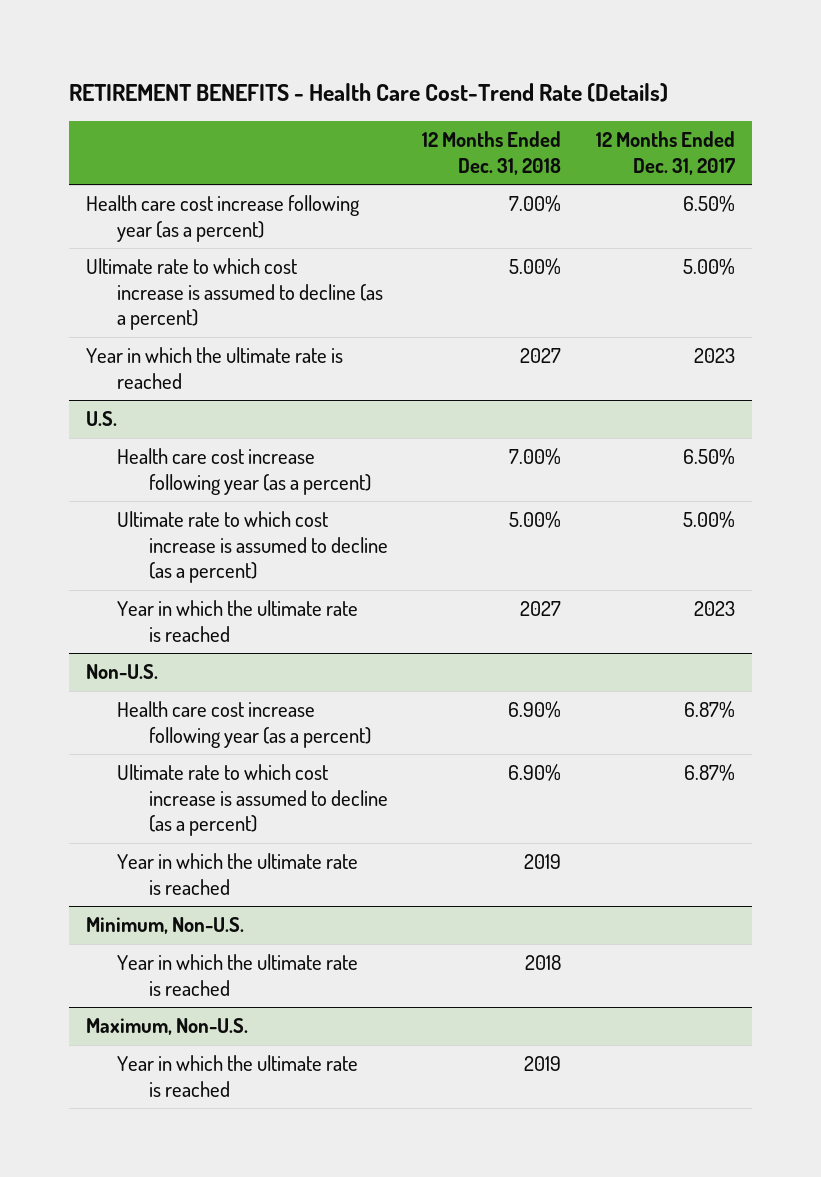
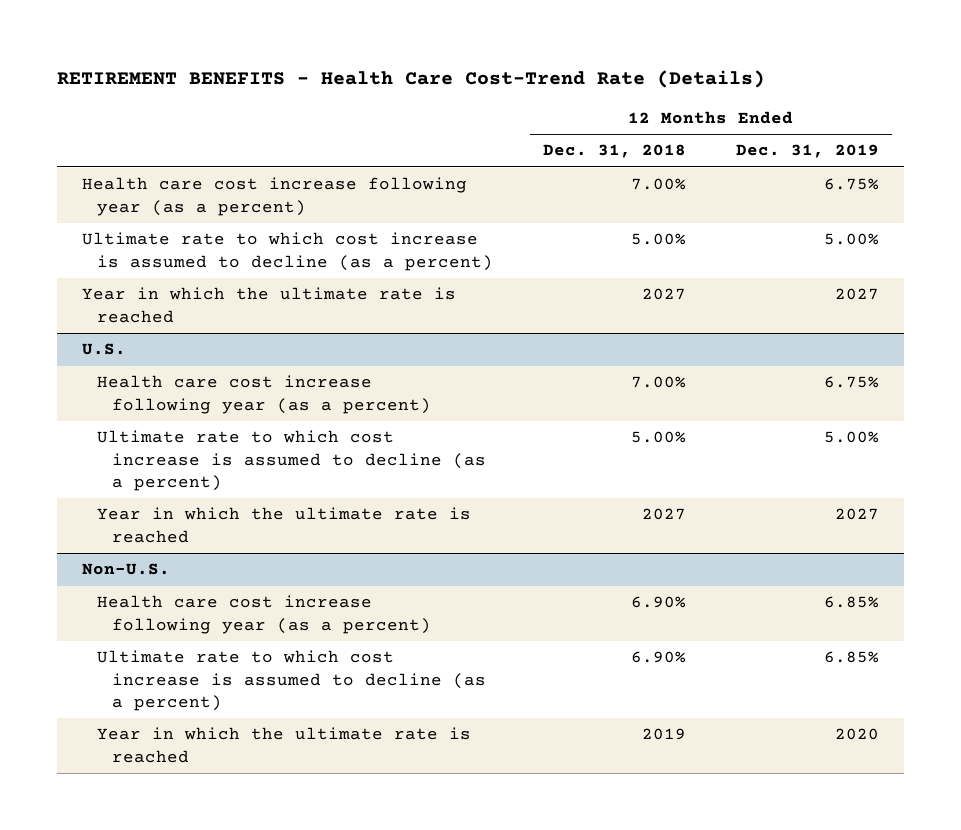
- | 12 Months Ended Dec. 31, 2018 | 12 Months Ended Dec. 31, 2017
+ | 12 Months Ended Dec. 31, 2018 | 12 Months Ended Dec. 31, 2019
- Minimum, Non-U.S.
- Year in which the ultimate rate is reached | 2018 |
- Maximum, Non-U.S.
- Year in which the ultimate rate is reached | 2019 |

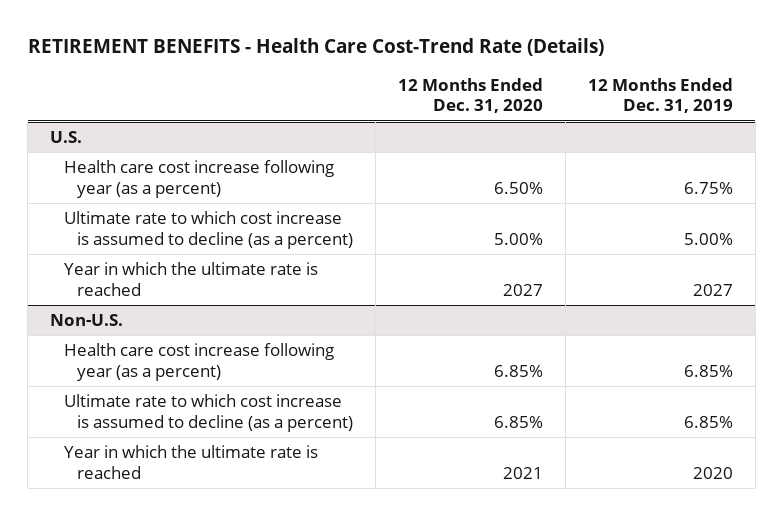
- | 12 Months Ended Dec. 31, 2018 | 12 Months Ended Dec. 31, 2019
+ | 12 Months Ended Dec. 31, 2020 | 12 Months Ended Dec. 31, 2019
- Health care cost increase following year (as a percent) | 7.00% | 6.75%
- Ultimate rate to which cost increase is assumed to decline (as a percent) | 5.00% | 5.00%
- Year in which the ultimate rate is reached | 2027 | 2027

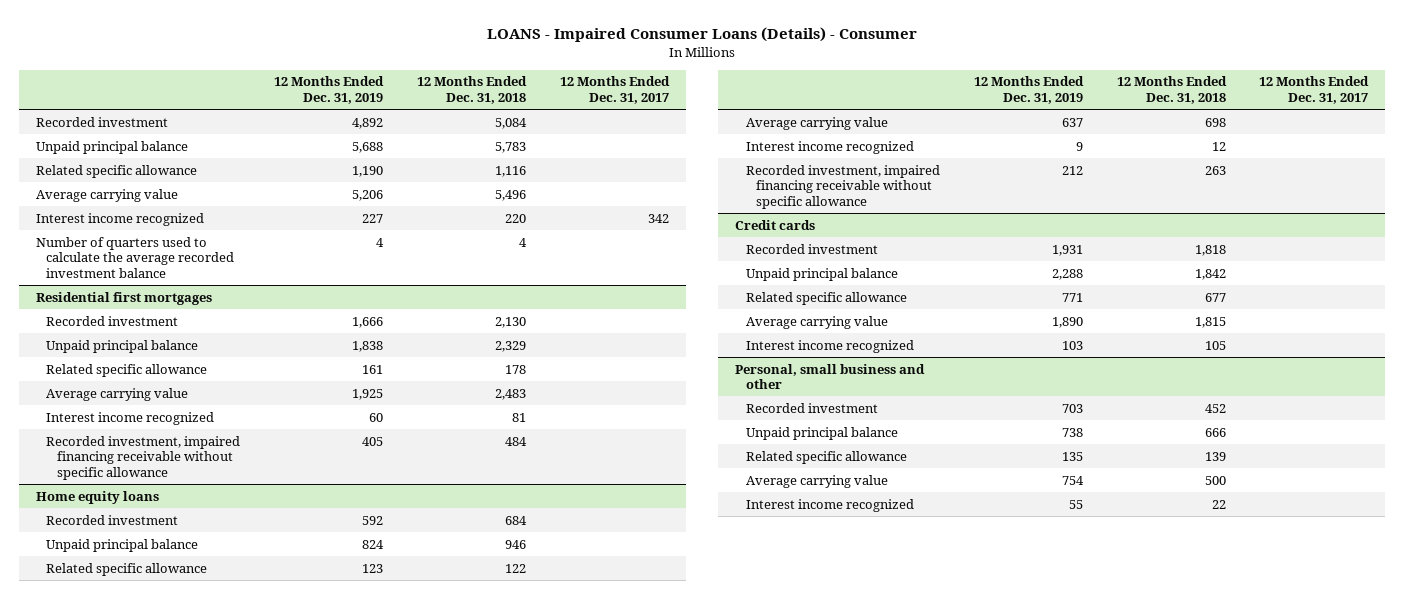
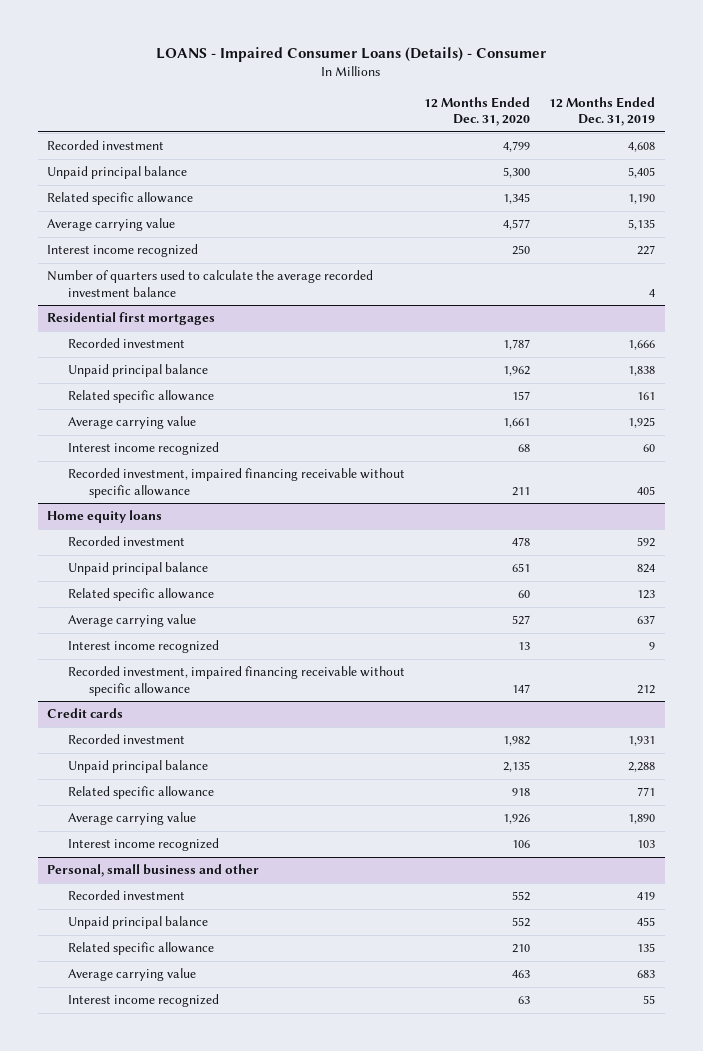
- | 12 Months Ended Dec. 31, 2019 | 12 Months Ended Dec. 31, 2018 | 12 Months Ended Dec. 31, 2017
+ | 12 Months Ended Dec. 31, 2020 | 12 Months Ended Dec. 31, 2019
- Recorded investment | 4,892 | 5,084 |
- Unpaid principal balance | 5,688 | 5,783 |
+ Recorded investment | 4,799 | 4,608
+ Unpaid principal balance | 5,300 | 5,405
- Average carrying value | 5,206 | 5,496 |
+ Average carrying value | 4,577 | 5,135
@ Personal, small business and other
- Recorded investment | 703 | 452 |
- Unpaid principal balance | 738 | 666 |
+ Recorded investment | 552 | 419
+ Unpaid principal balance | 552 | 455
- Average carrying value | 754 | 500 |
+ Average carrying value | 463 | 683

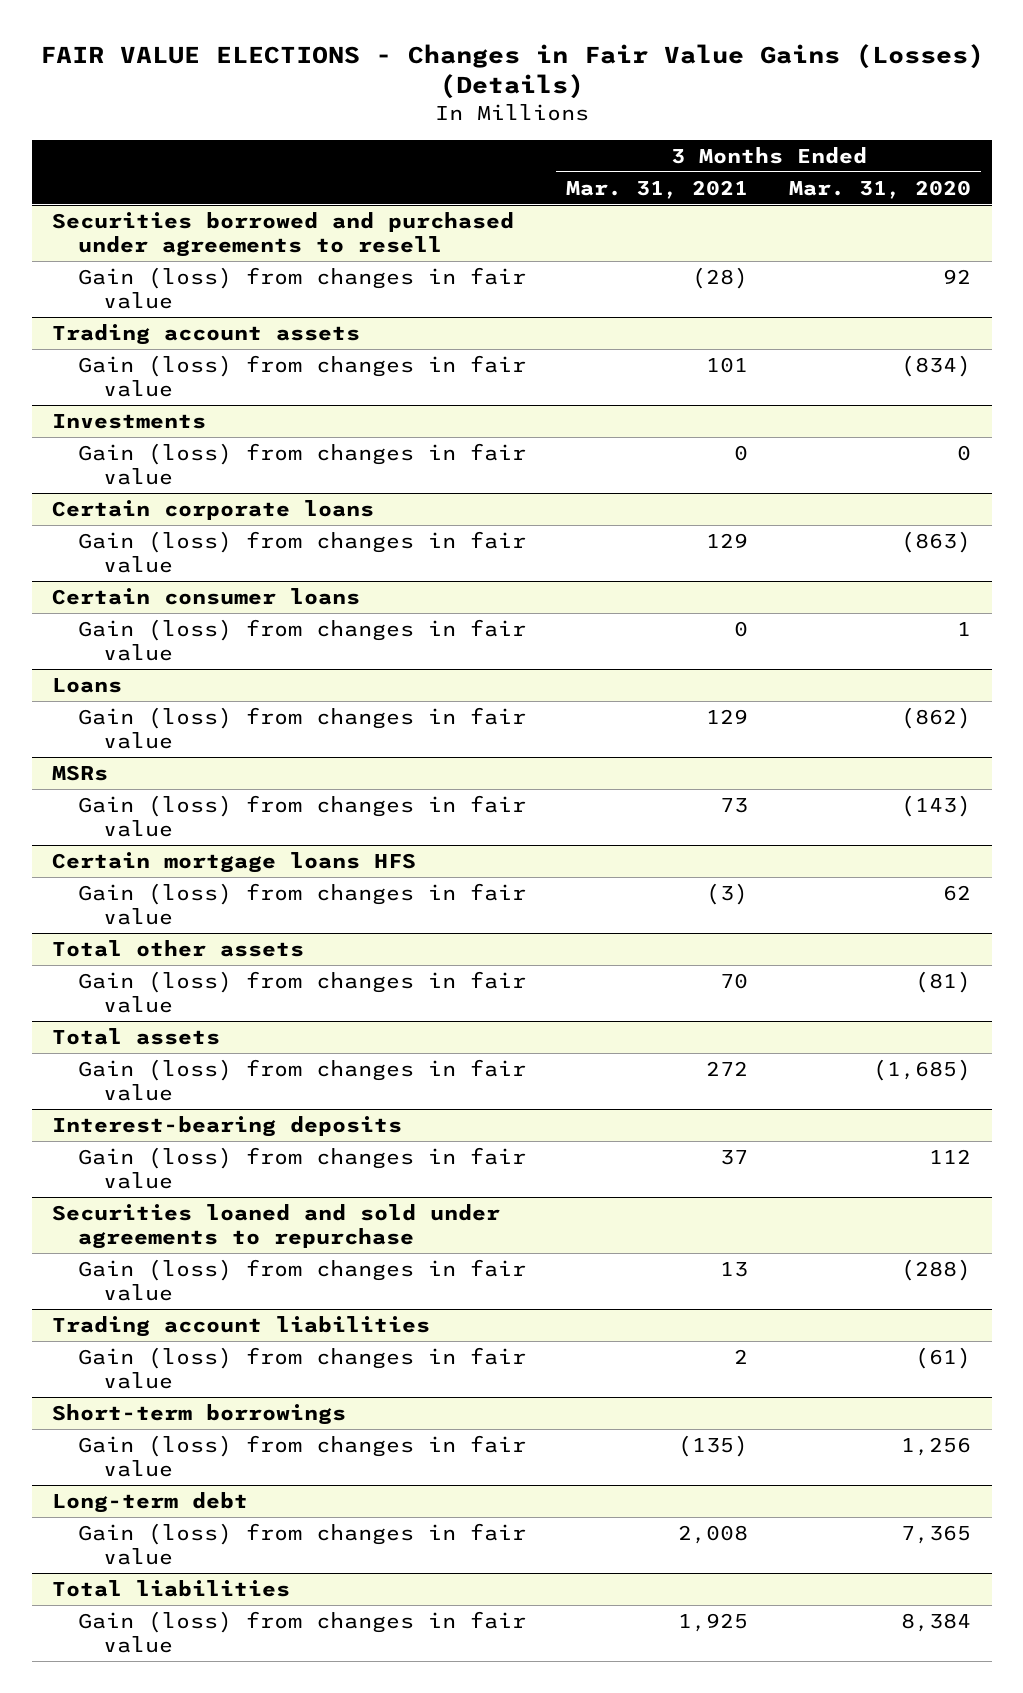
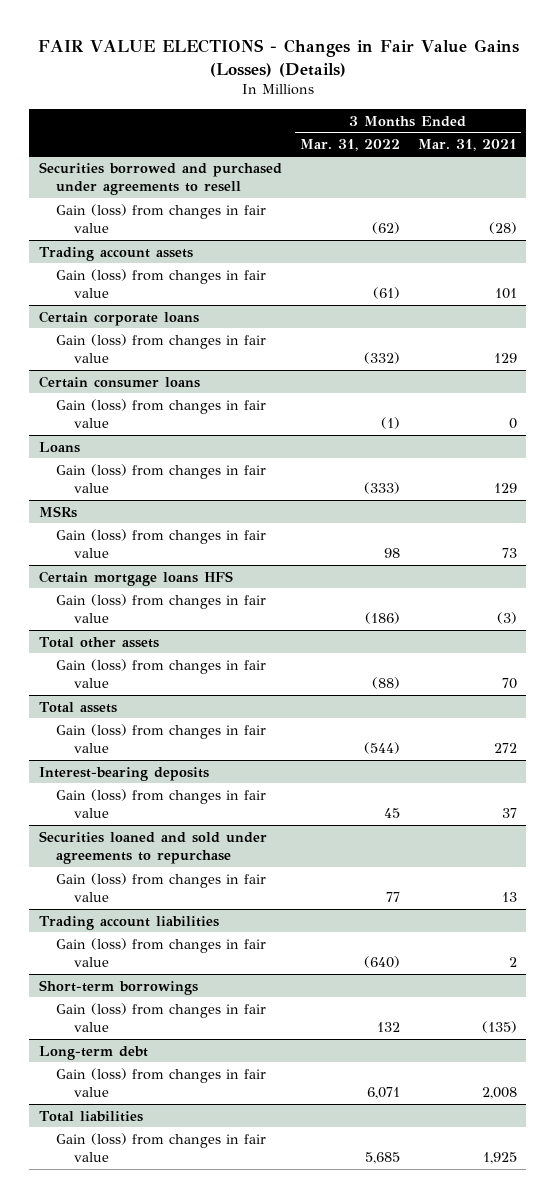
- | 3 Months Ended Mar. 31, 2021 | 3 Months Ended Mar. 31, 2020
+ | 3 Months Ended Mar. 31, 2022 | 3 Months Ended Mar. 31, 2021
- Investments
- Gain (loss) from changes in fair value | 0 | 0

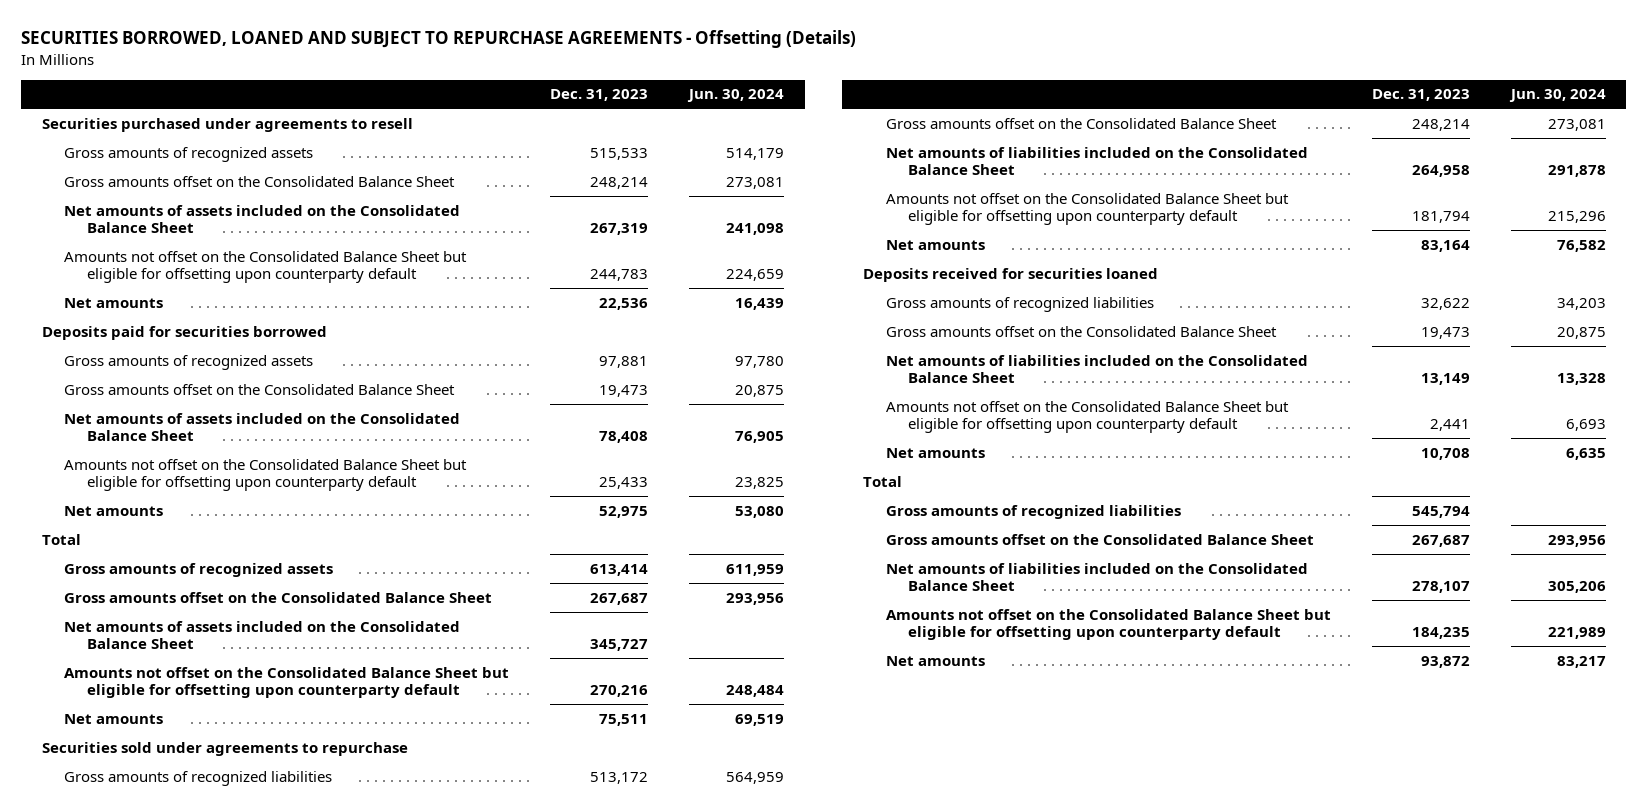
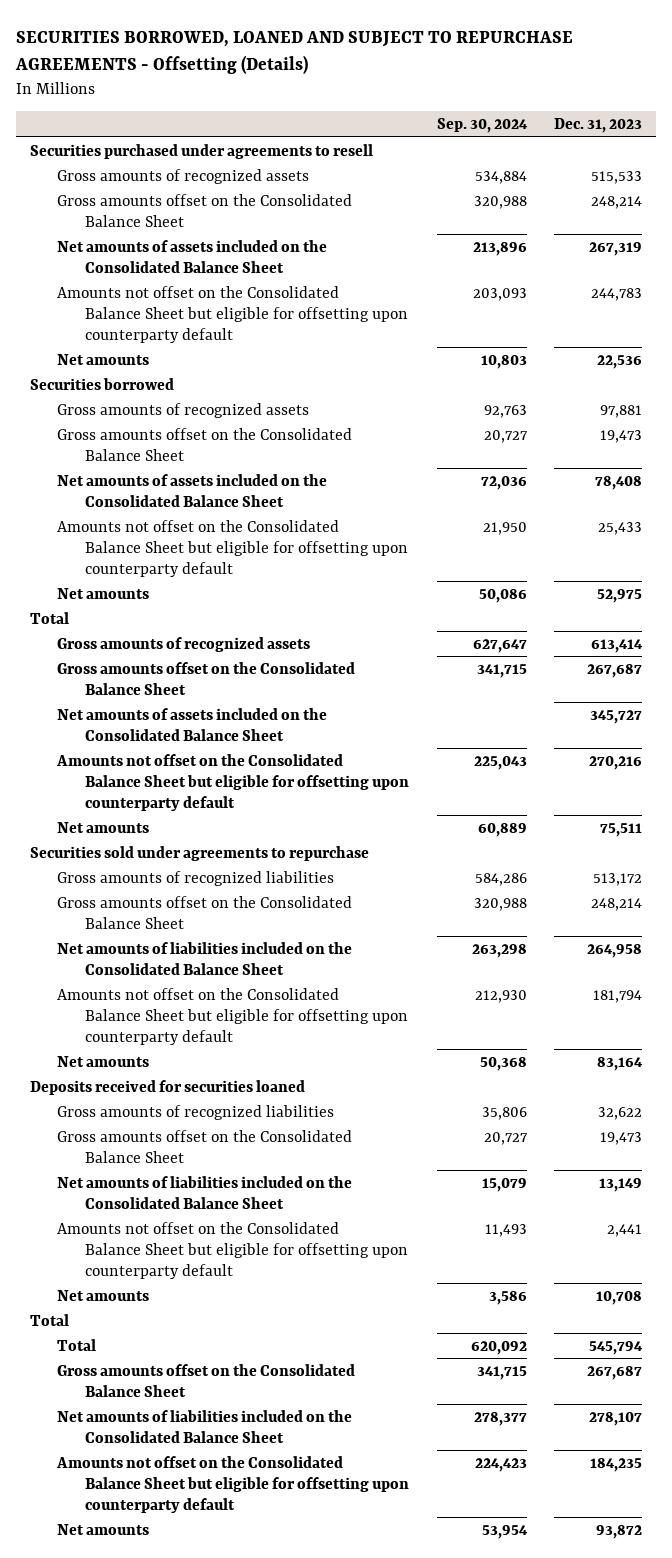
- | Dec. 31, 2023 | Jun. 30, 2024
+ | Sep. 30, 2024 | Dec. 31, 2023
- Deposits paid for securities borrowed
+ Securities borrowed
- Gross amounts of recognized liabilities | 545,794 |
+ Total | 620,092 | 545,794

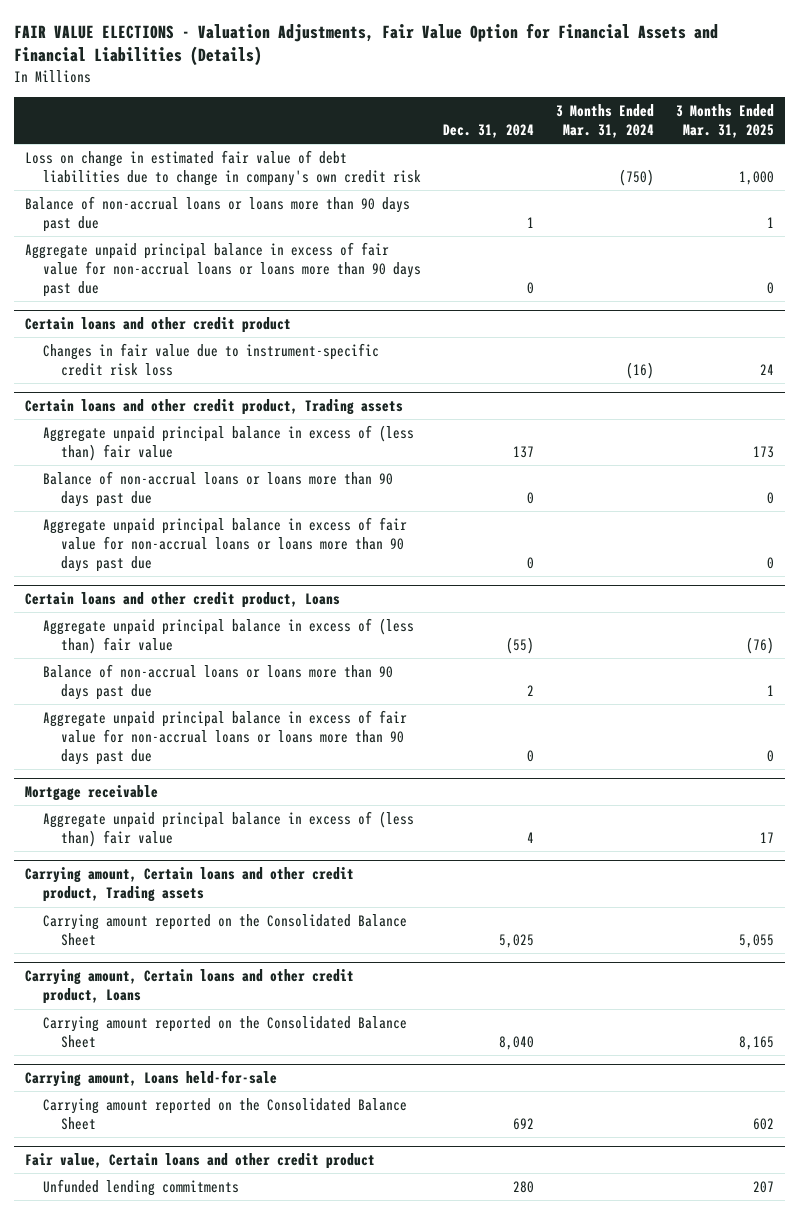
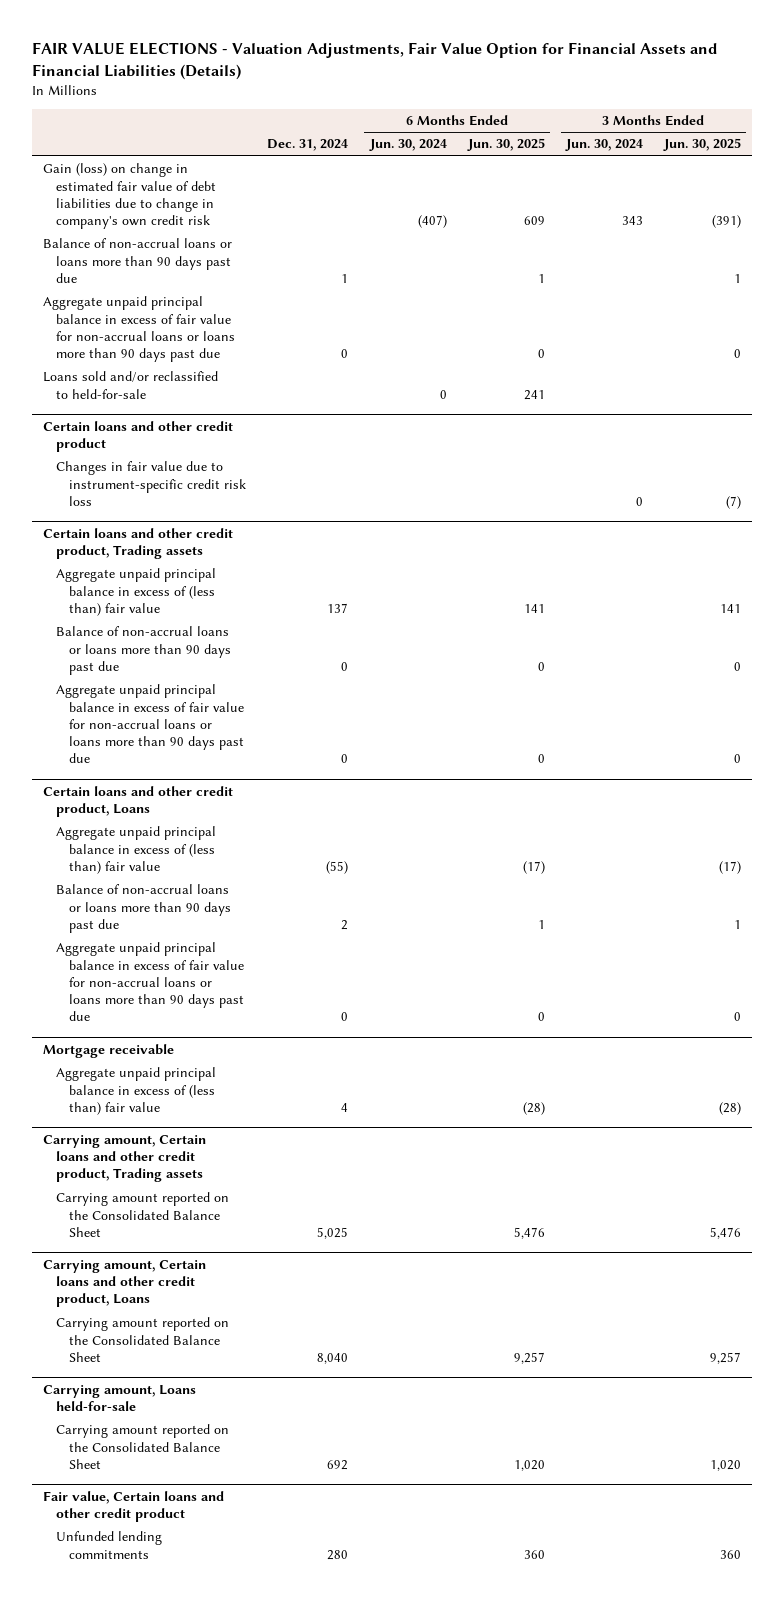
- | Dec. 31, 2024 | 3 Months Ended Mar. 31, 2024 | 3 Months Ended Mar. 31, 2025
+ | Dec. 31, 2024 | 6 Months Ended Jun. 30, 2024 | 6 Months Ended Jun. 30, 2025 | 3 Months Ended Jun. 30, 2024 | 3 Months Ended Jun. 30, 2025
- Loss on change in estimated fair value of debt liabilities due to change in company's own credit risk | | (750) | 1,000
+ Gain (loss) on change in estimated fair value of debt liabilities due to change in company's own credit risk | | (407) | 609 | 343 | (391)
+ Loans sold and/or reclassified to held-for-sale | | 0 | 241 | |

